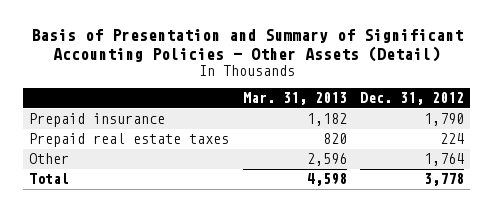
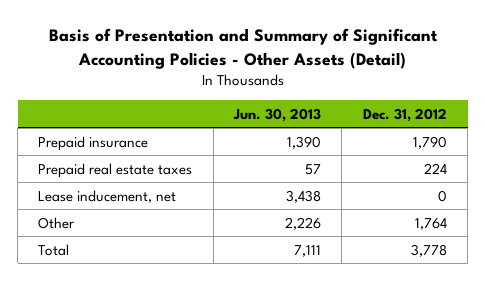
- | Mar. 31, 2013 | Dec. 31, 2012
+ | Jun. 30, 2013 | Dec. 31, 2012
+ Lease inducement, net | 3,438 | 0

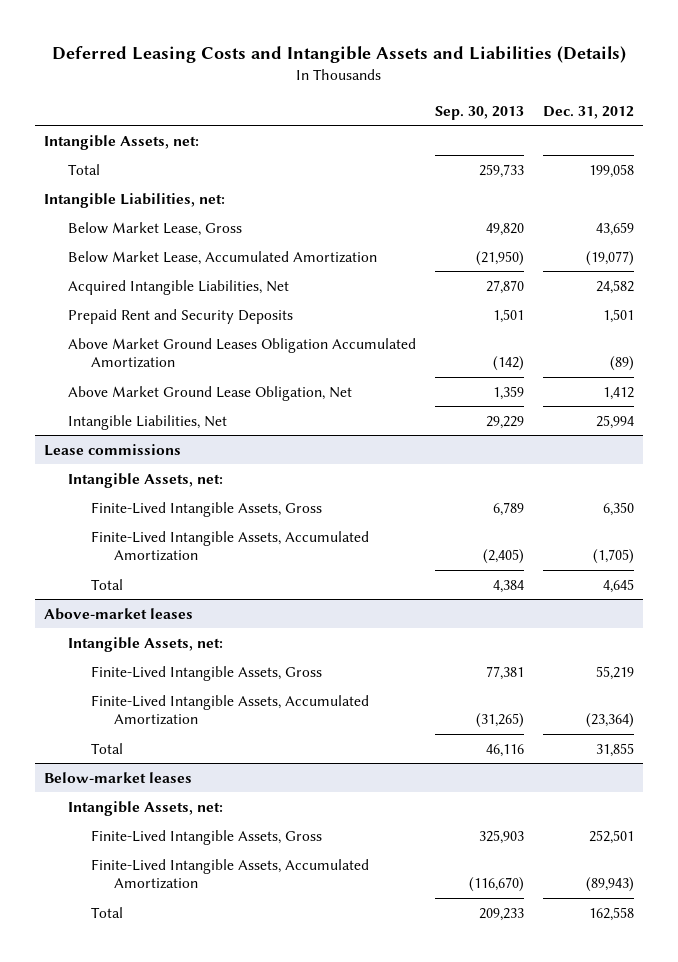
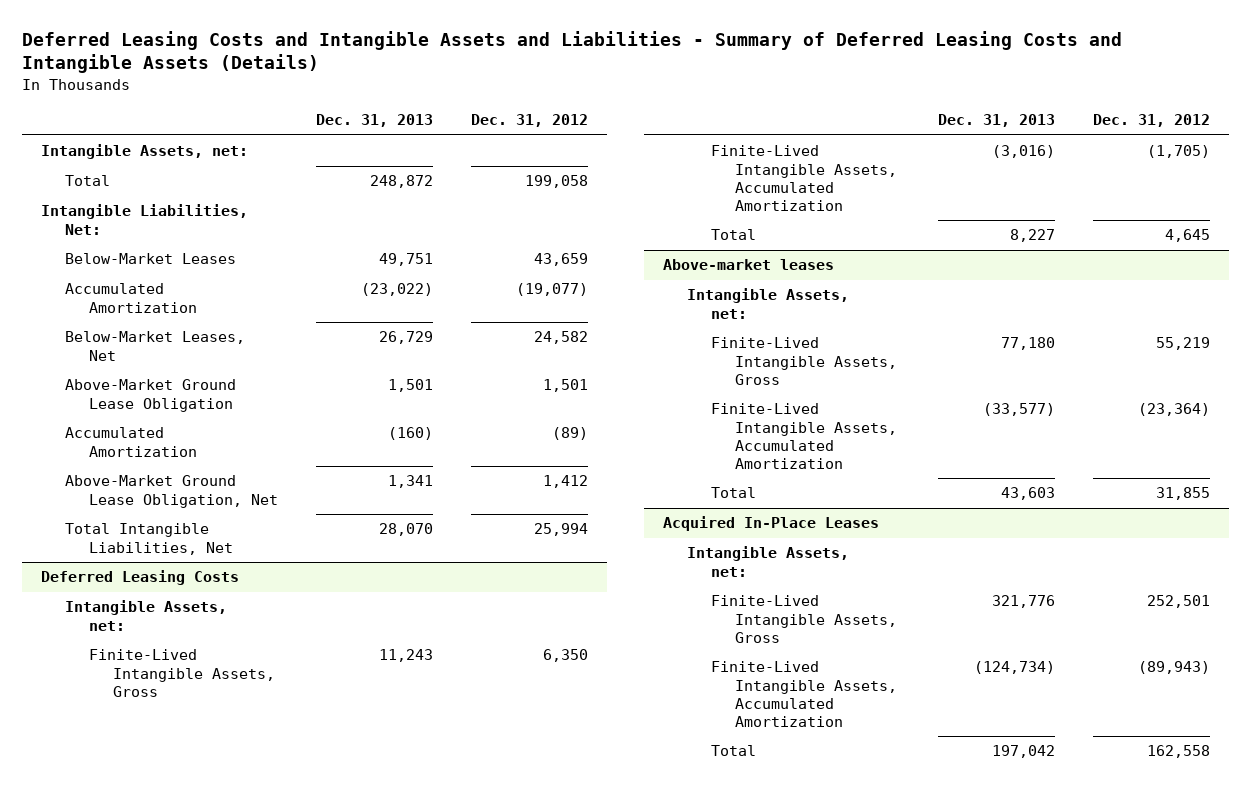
- Deferred Leasing Costs and Intangible Assets and Liabilities (Details)
+ Deferred Leasing Costs and Intangible Assets and Liabilities - Summary of Deferred Leasing Costs and Intangible Assets (Details)
- | Sep. 30, 2013 | Dec. 31, 2012
+ | Dec. 31, 2013 | Dec. 31, 2012
- Intangible Liabilities, net:
- Below Market Lease, Gross | 49,820 | 43,659
- Below Market Lease, Accumulated Amortization | (21,950) | (19,077)
- Acquired Intangible Liabilities, Net | 27,870 | 24,582
- Prepaid Rent and Security Deposits | 1,501 | 1,501
- Above Market Ground Leases Obligation Accumulated Amortization | (142) | (89)
- Above Market Ground Lease Obligation, Net | 1,359 | 1,412
- Intangible Liabilities, Net | 29,229 | 25,994
- Lease commissions
+ Intangible Liabilities, Net:
+ Below-Market Leases | 49,751 | 43,659
+ Accumulated Amortization | (23,022) | (19,077)
+ Below-Market Leases, Net | 26,729 | 24,582
+ Above-Market Ground Lease Obligation | 1,501 | 1,501
+ Accumulated Amortization | (160) | (89)
+ Above-Market Ground Lease Obligation, Net | 1,341 | 1,412
+ Total Intangible Liabilities, Net | 28,070 | 25,994
+ Deferred Leasing Costs
- Below-market leases
+ Acquired In-Place Leases

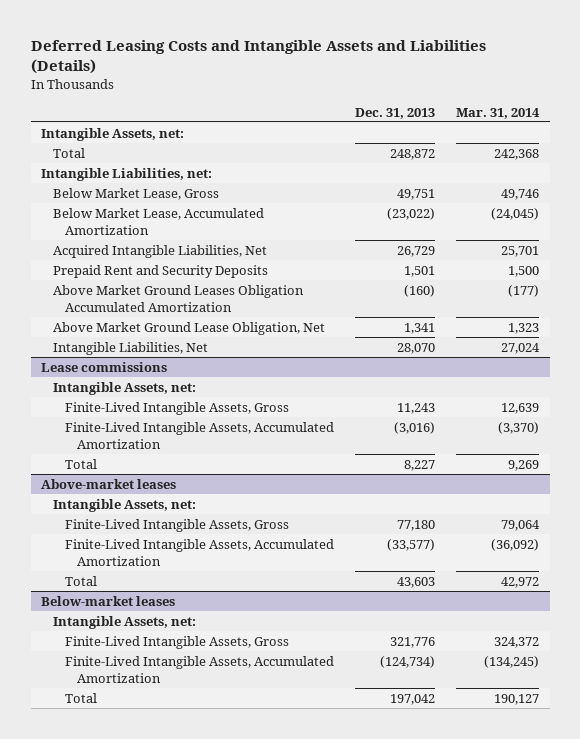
- Deferred Leasing Costs and Intangible Assets and Liabilities - Summary of Deferred Leasing Costs and Intangible Assets (Details)
+ Deferred Leasing Costs and Intangible Assets and Liabilities (Details)
- | Dec. 31, 2013 | Dec. 31, 2012
+ | Dec. 31, 2013 | Mar. 31, 2014
- Intangible Liabilities, Net:
- Below-Market Leases | 49,751 | 43,659
- Accumulated Amortization | (23,022) | (19,077)
- Below-Market Leases, Net | 26,729 | 24,582
- Above-Market Ground Lease Obligation | 1,501 | 1,501
- Accumulated Amortization | (160) | (89)
- Above-Market Ground Lease Obligation, Net | 1,341 | 1,412
- Total Intangible Liabilities, Net | 28,070 | 25,994
- Deferred Leasing Costs
+ Intangible Liabilities, net:
+ Below Market Lease, Gross | 49,751 | 49,746
+ Below Market Lease, Accumulated Amortization | (23,022) | (24,045)
+ Acquired Intangible Liabilities, Net | 26,729 | 25,701
+ Prepaid Rent and Security Deposits | 1,501 | 1,500
+ Above Market Ground Leases Obligation Accumulated Amortization | (160) | (177)
+ Above Market Ground Lease Obligation, Net | 1,341 | 1,323
+ Intangible Liabilities, Net | 28,070 | 27,024
+ Lease commissions
- Acquired In-Place Leases
+ Below-market leases

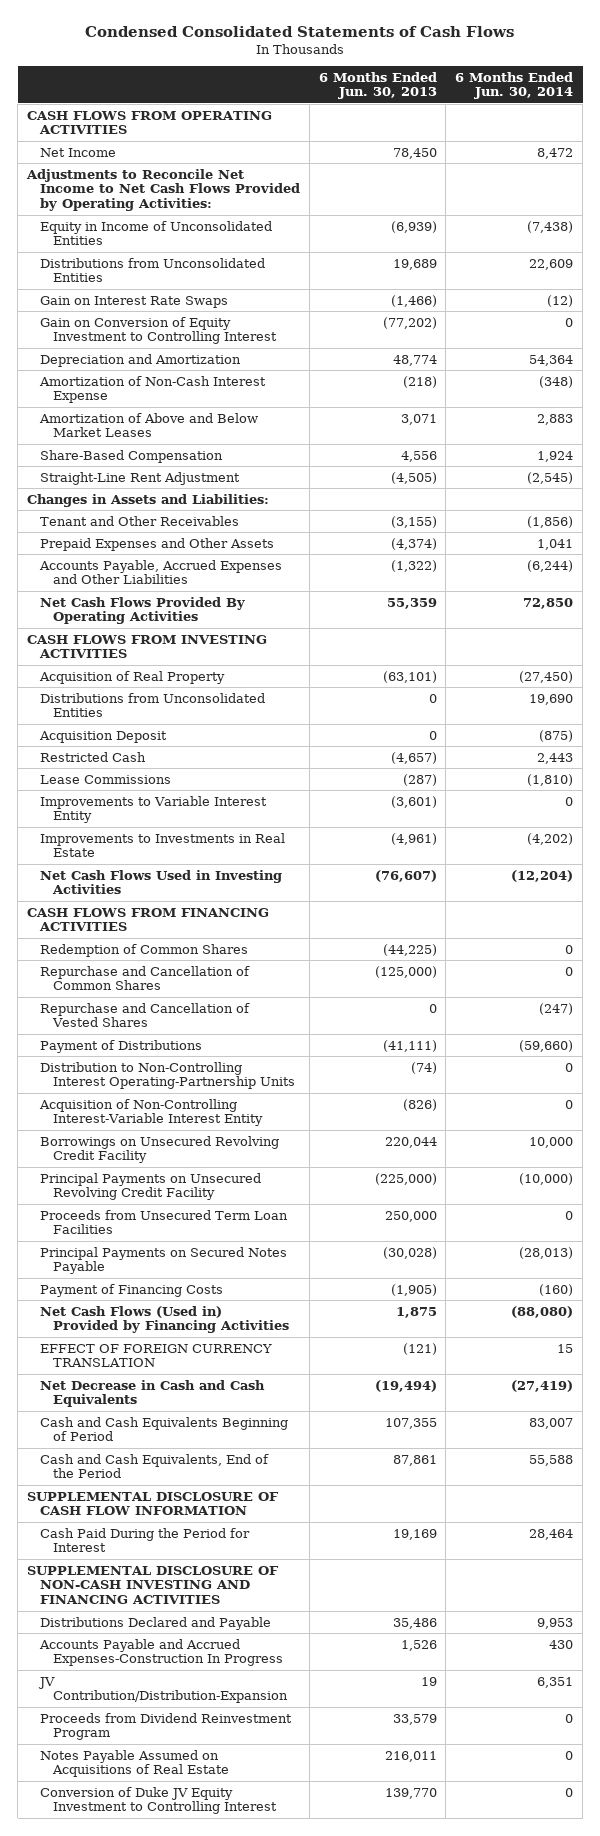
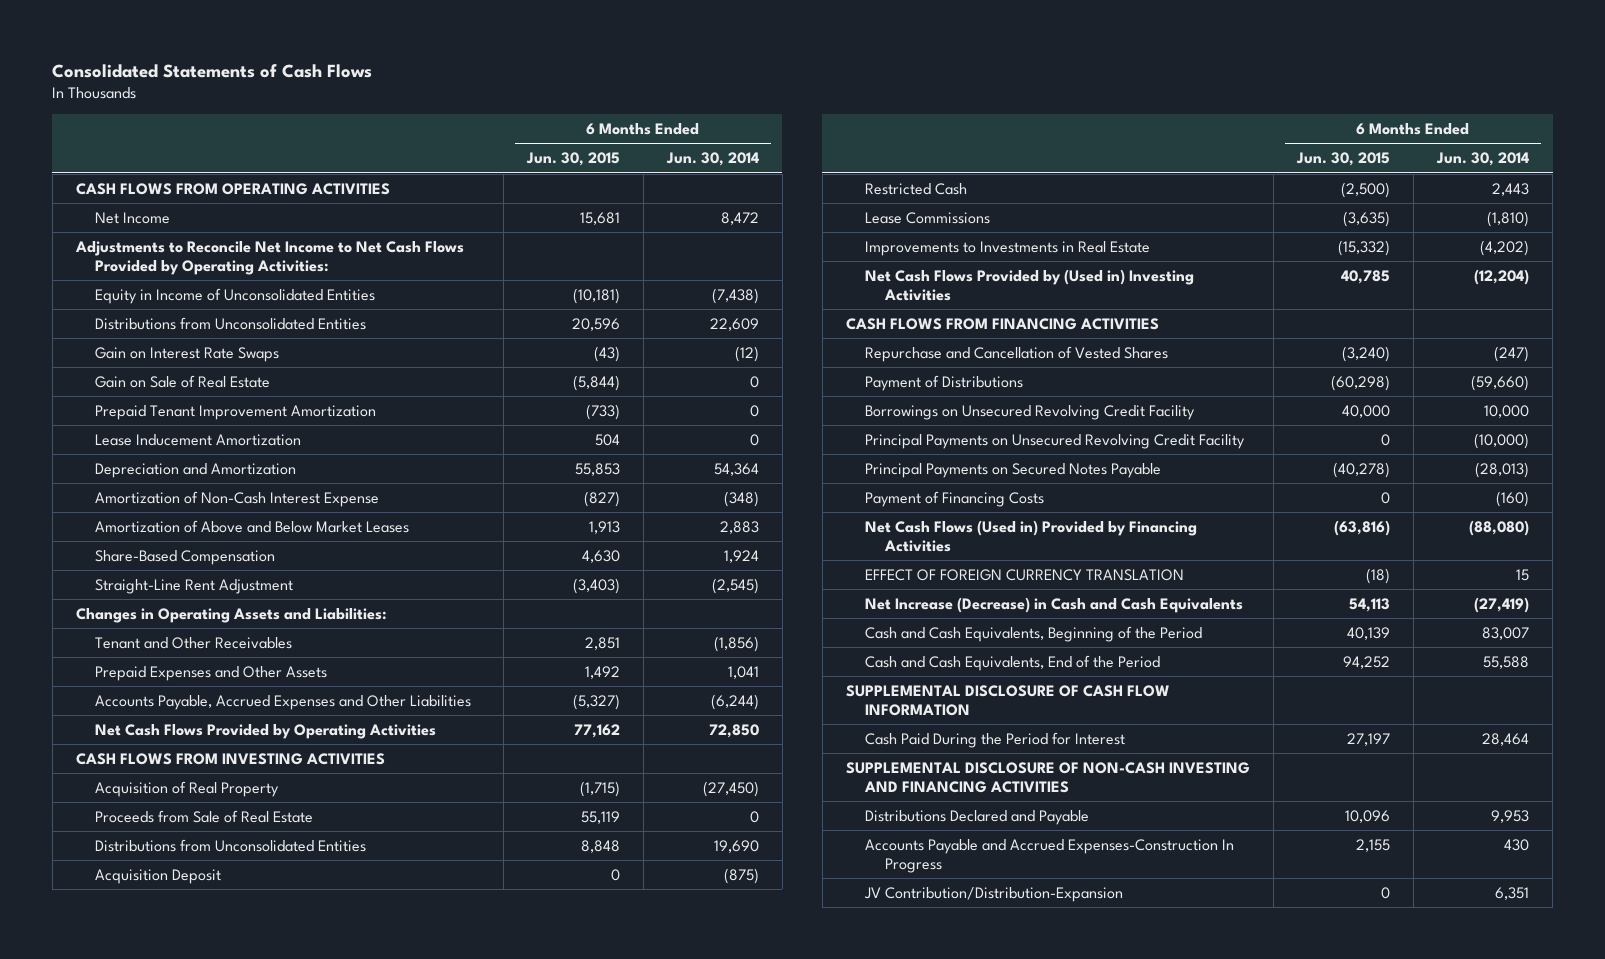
- Condensed Consolidated Statements of Cash Flows
+ Consolidated Statements of Cash Flows
- | 6 Months Ended Jun. 30, 2013 | 6 Months Ended Jun. 30, 2014
+ | 6 Months Ended Jun. 30, 2015 | 6 Months Ended Jun. 30, 2014
- Gain on Conversion of Equity Investment to Controlling Interest | (77,202) | 0
+ Gain on Sale of Real Estate | (5,844) | 0
+ Prepaid Tenant Improvement Amortization | (733) | 0
+ Lease Inducement Amortization | 504 | 0
- Changes in Assets and Liabilities:
+ Changes in Operating Assets and Liabilities:
- Net Cash Flows Provided By Operating Activities | 55,359 | 72,850
+ Net Cash Flows Provided by Operating Activities | 77,162 | 72,850
+ Proceeds from Sale of Real Estate | 55,119 | 0
- Improvements to Variable Interest Entity | (3,601) | 0
- Net Cash Flows Used in Investing Activities | (76,607) | (12,204)
+ Net Cash Flows Provided by (Used in) Investing Activities | 40,785 | (12,204)
- Redemption of Common Shares | (44,225) | 0
- Repurchase and Cancellation of Common Shares | (125,000) | 0
- Distribution to Non-Controlling Interest Operating-Partnership Units | (74) | 0
- Acquisition of Non-Controlling Interest-Variable Interest Entity | (826) | 0
- Proceeds from Unsecured Term Loan Facilities | 250,000 | 0
- Net Decrease in Cash and Cash Equivalents | (19,494) | (27,419)
- Cash and Cash Equivalents Beginning of Period | 107,355 | 83,007
+ Net Increase (Decrease) in Cash and Cash Equivalents | 54,113 | (27,419)
+ Cash and Cash Equivalents, Beginning of the Period | 40,139 | 83,007
- Proceeds from Dividend Reinvestment Program | 33,579 | 0
- Notes Payable Assumed on Acquisitions of Real Estate | 216,011 | 0
- Conversion of Duke JV Equity Investment to Controlling Interest | 139,770 | 0

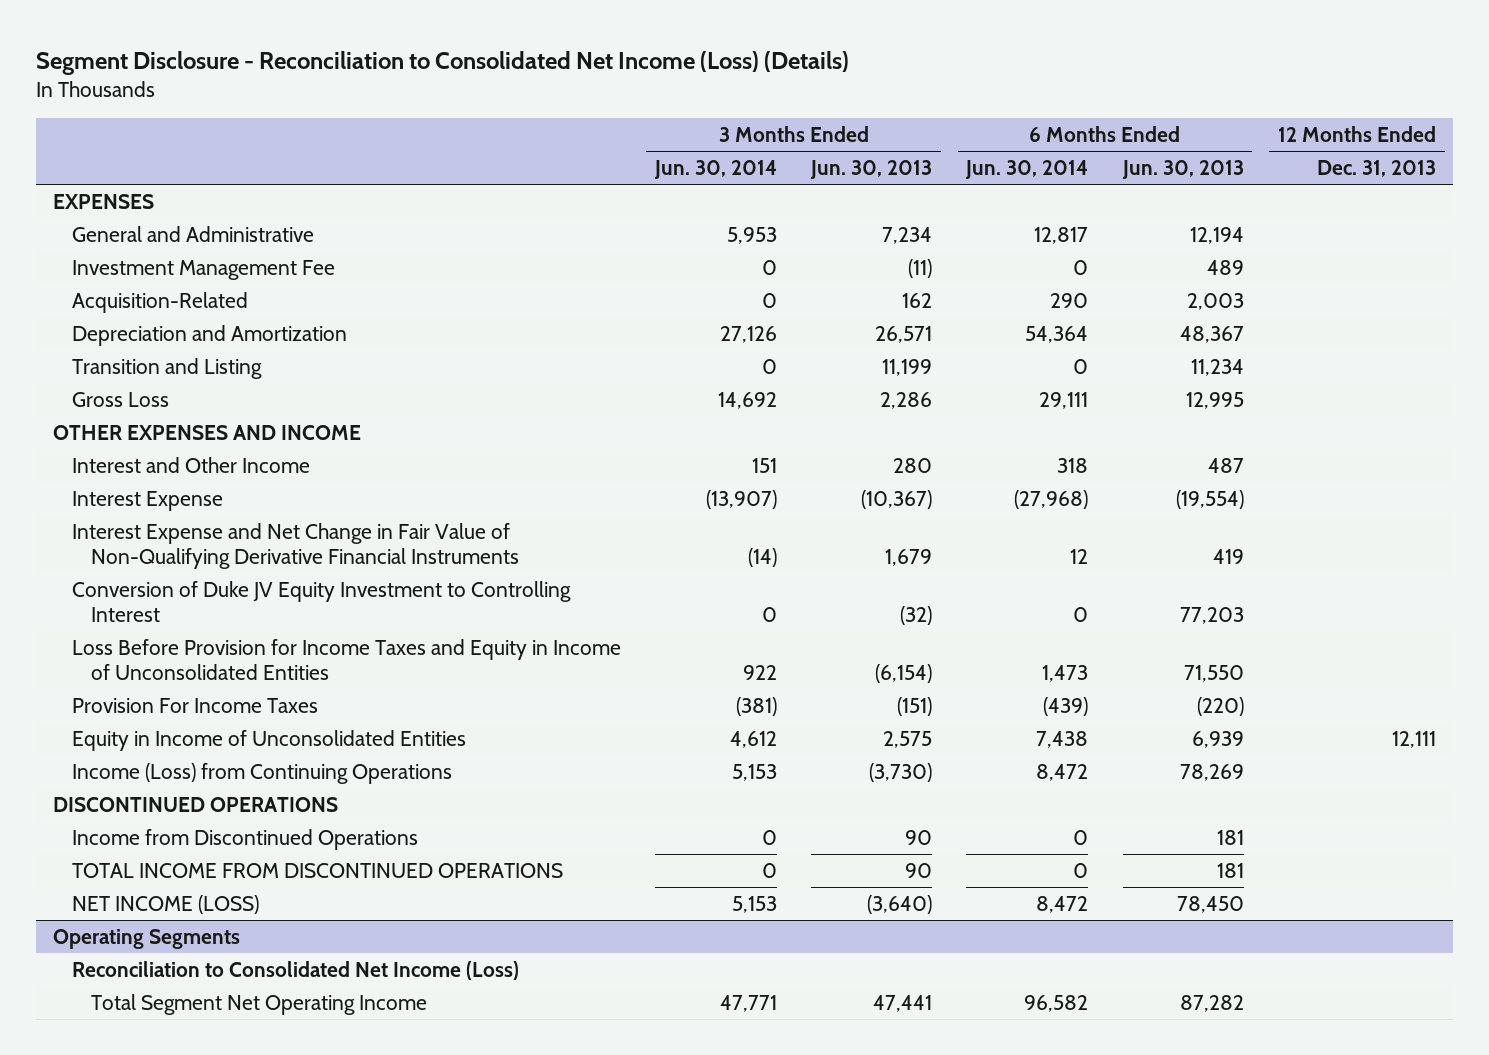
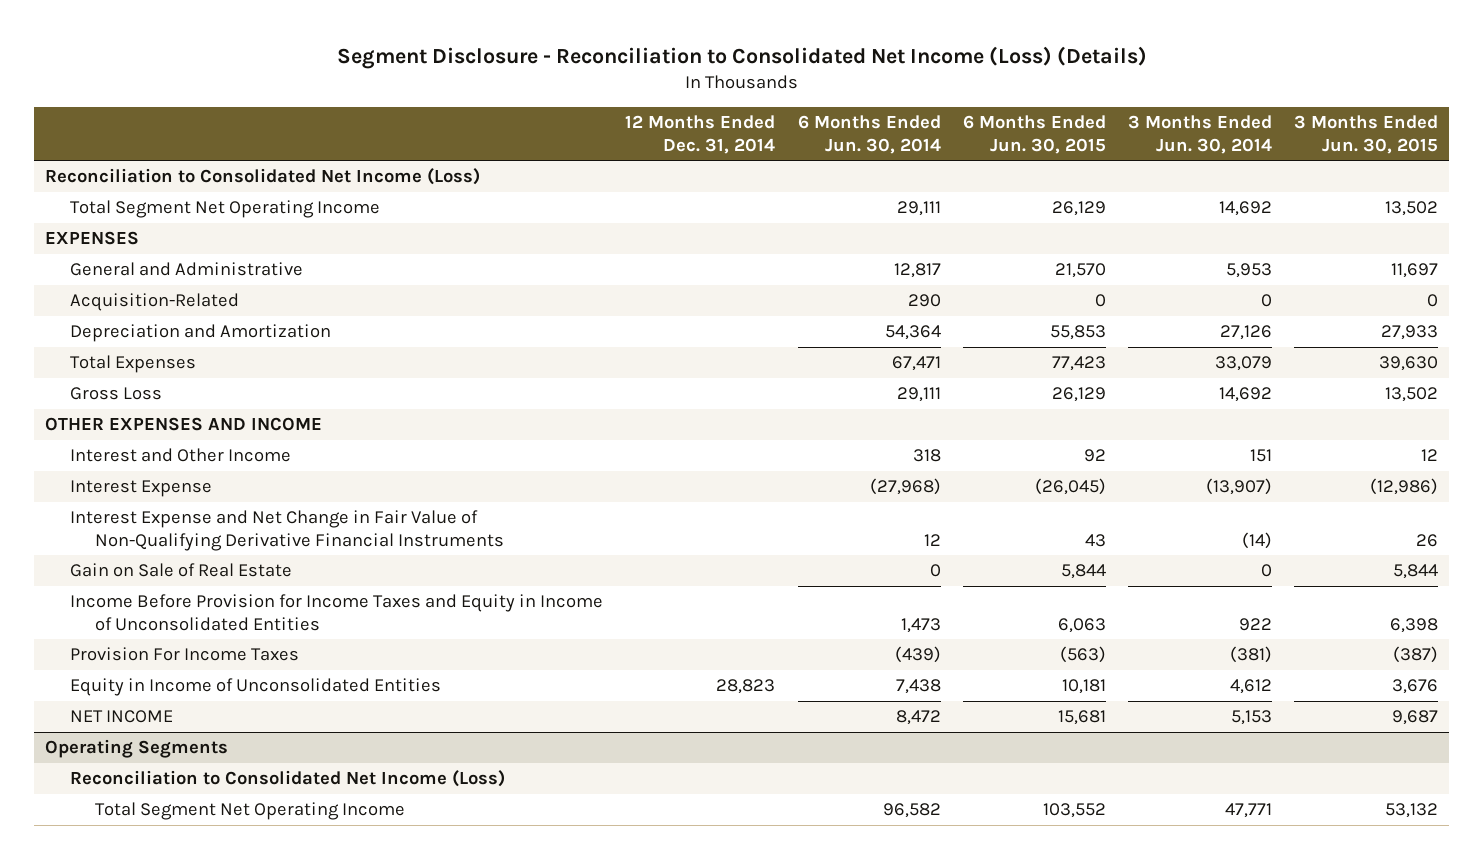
- | 3 Months Ended Jun. 30, 2014 | 3 Months Ended Jun. 30, 2013 | 6 Months Ended Jun. 30, 2014 | 6 Months Ended Jun. 30, 2013 | 12 Months Ended Dec. 31, 2013
+ | 12 Months Ended Dec. 31, 2014 | 6 Months Ended Jun. 30, 2014 | 6 Months Ended Jun. 30, 2015 | 3 Months Ended Jun. 30, 2014 | 3 Months Ended Jun. 30, 2015
+ Reconciliation to Consolidated Net Income (Loss)
+ Total Segment Net Operating Income | | 29,111 | 26,129 | 14,692 | 13,502
- Investment Management Fee | 0 | (11) | 0 | 489 |
- Transition and Listing | 0 | 11,199 | 0 | 11,234 |
+ Total Expenses | | 67,471 | 77,423 | 33,079 | 39,630
- Conversion of Duke JV Equity Investment to Controlling Interest | 0 | (32) | 0 | 77,203 |
- Loss Before Provision for Income Taxes and Equity in Income of Unconsolidated Entities | 922 | (6,154) | 1,473 | 71,550 |
+ Gain on Sale of Real Estate | | 0 | 5,844 | 0 | 5,844
+ Income Before Provision for Income Taxes and Equity in Income of Unconsolidated Entities | | 1,473 | 6,063 | 922 | 6,398
- Income (Loss) from Continuing Operations | 5,153 | (3,730) | 8,472 | 78,269 |
- DISCONTINUED OPERATIONS
- Income from Discontinued Operations | 0 | 90 | 0 | 181 |
- TOTAL INCOME FROM DISCONTINUED OPERATIONS | 0 | 90 | 0 | 181 |
- NET INCOME (LOSS) | 5,153 | (3,640) | 8,472 | 78,450 |
+ NET INCOME | | 8,472 | 15,681 | 5,153 | 9,687

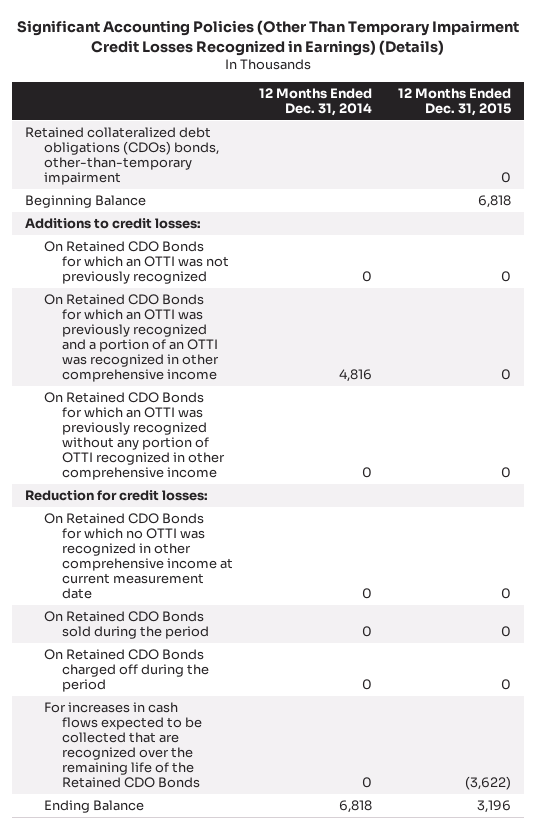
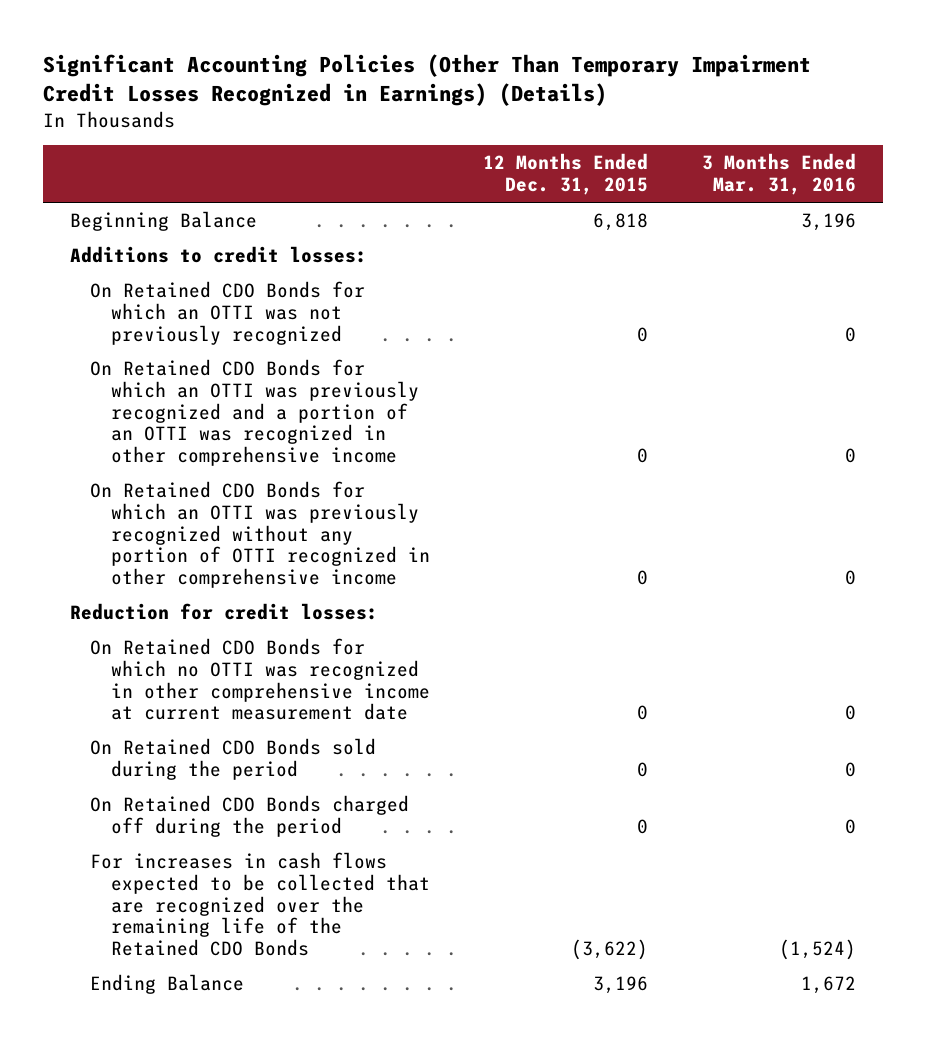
- | 12 Months Ended Dec. 31, 2014 | 12 Months Ended Dec. 31, 2015
+ | 12 Months Ended Dec. 31, 2015 | 3 Months Ended Mar. 31, 2016
- Retained collateralized debt obligations (CDOs) bonds, other-than-temporary impairment | | 0

